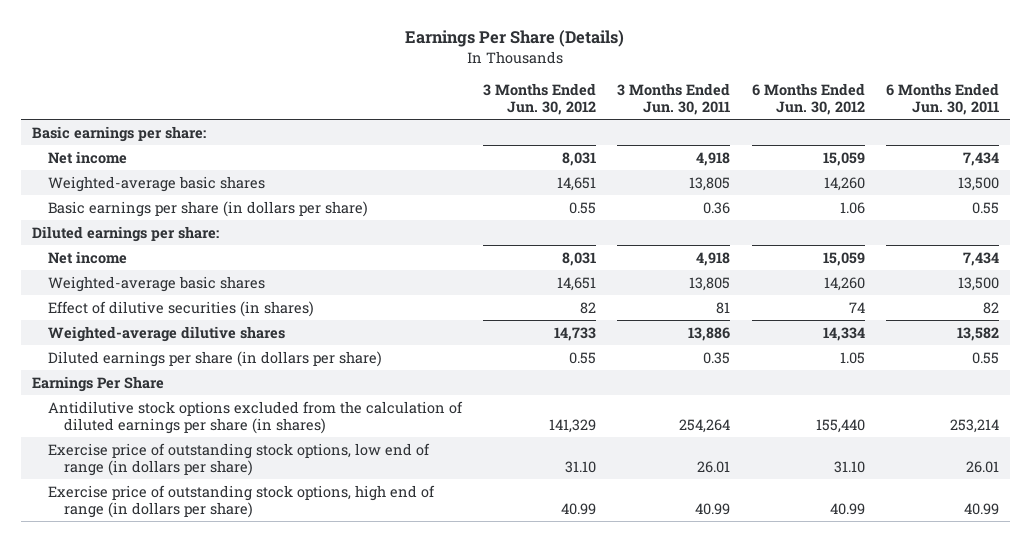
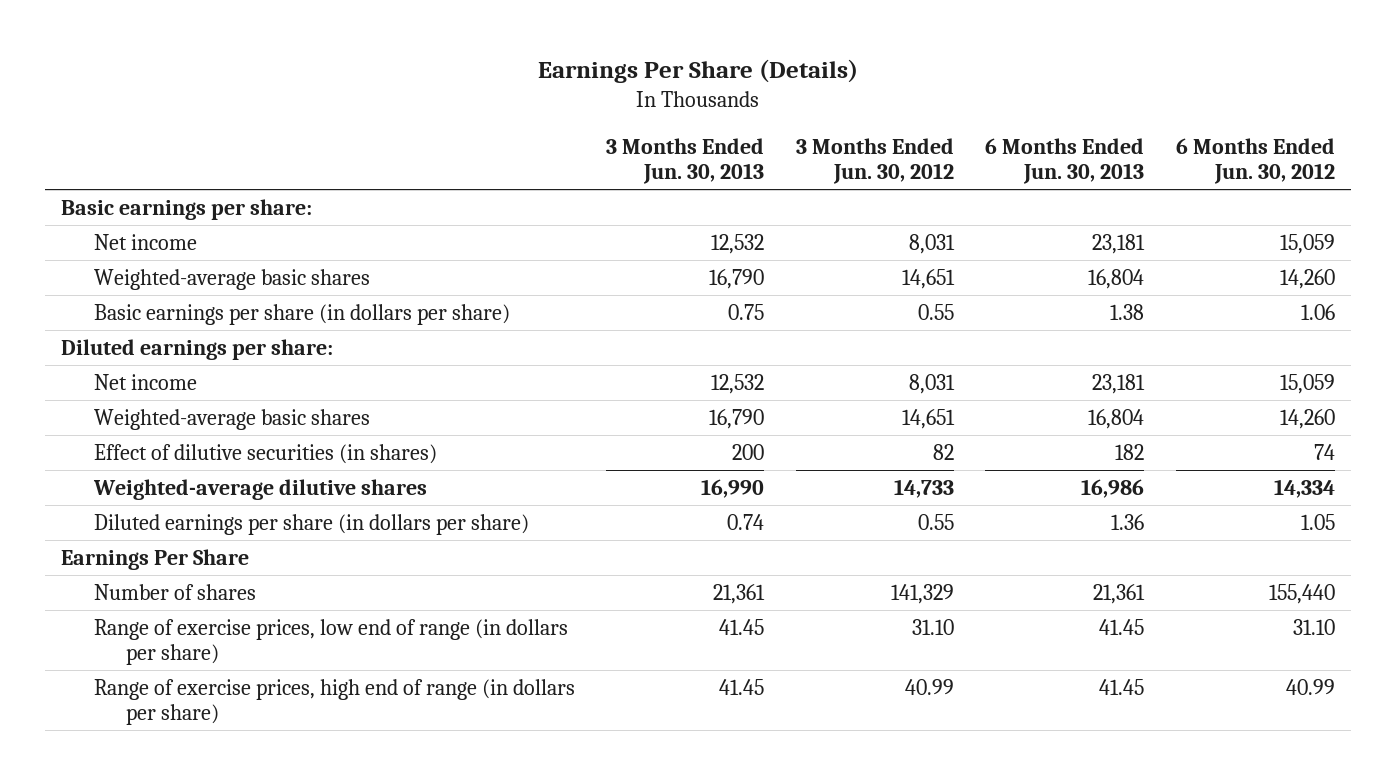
- | 3 Months Ended Jun. 30, 2012 | 3 Months Ended Jun. 30, 2011 | 6 Months Ended Jun. 30, 2012 | 6 Months Ended Jun. 30, 2011
+ | 3 Months Ended Jun. 30, 2013 | 3 Months Ended Jun. 30, 2012 | 6 Months Ended Jun. 30, 2013 | 6 Months Ended Jun. 30, 2012
- Antidilutive stock options excluded from the calculation of diluted earnings per share (in shares) | 141,329 | 254,264 | 155,440 | 253,214
- Exercise price of outstanding stock options, low end of range (in dollars per share) | 31.10 | 26.01 | 31.10 | 26.01
- Exercise price of outstanding stock options, high end of range (in dollars per share) | 40.99 | 40.99 | 40.99 | 40.99
+ Number of shares | 21,361 | 141,329 | 21,361 | 155,440
+ Range of exercise prices, low end of range (in dollars per share) | 41.45 | 31.10 | 41.45 | 31.10
+ Range of exercise prices, high end of range (in dollars per share) | 41.45 | 40.99 | 41.45 | 40.99

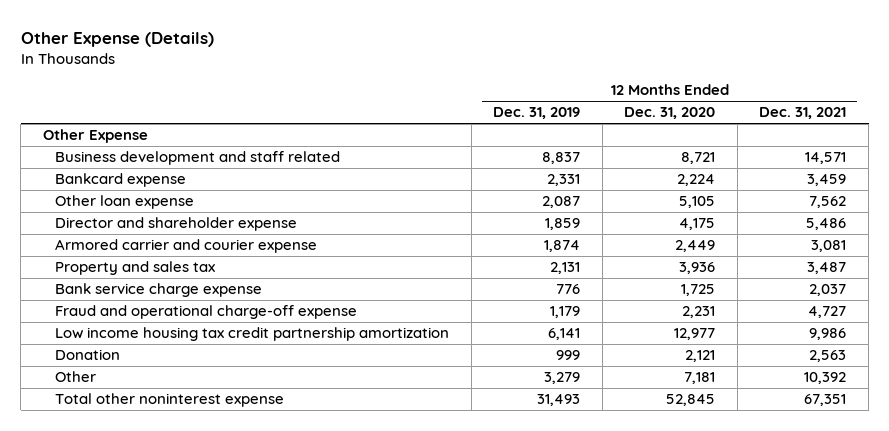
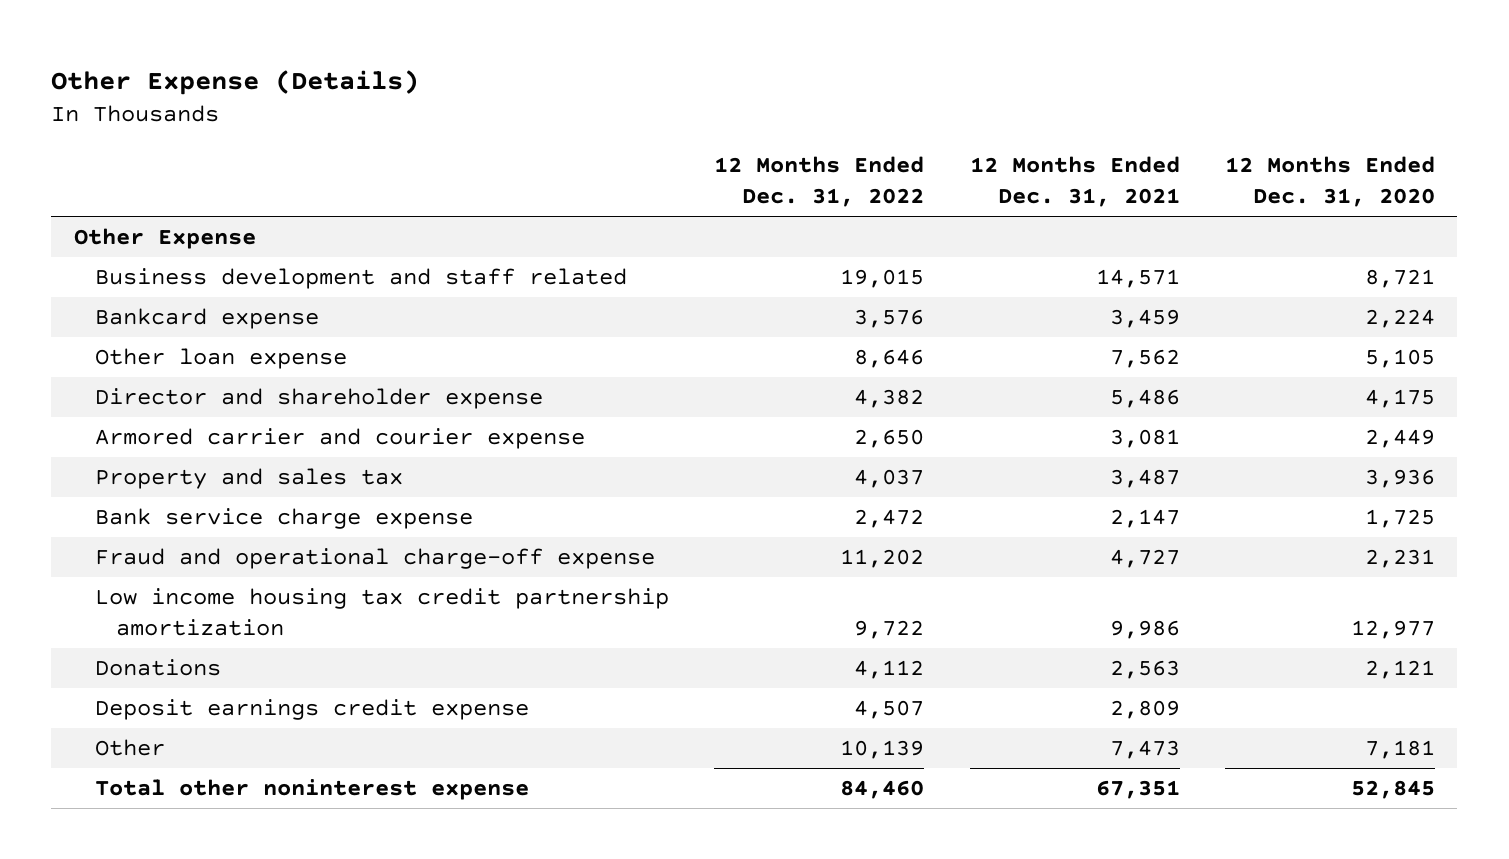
- | 12 Months Ended Dec. 31, 2019 | 12 Months Ended Dec. 31, 2020 | 12 Months Ended Dec. 31, 2021
+ | 12 Months Ended Dec. 31, 2022 | 12 Months Ended Dec. 31, 2021 | 12 Months Ended Dec. 31, 2020
- Bank service charge expense | 776 | 1,725 | 2,037
+ Bank service charge expense | 2,472 | 2,147 | 1,725
- Donation | 999 | 2,121 | 2,563
- Other | 3,279 | 7,181 | 10,392
+ Donations | 4,112 | 2,563 | 2,121
+ Deposit earnings credit expense | 4,507 | 2,809 |
+ Other | 10,139 | 7,473 | 7,181

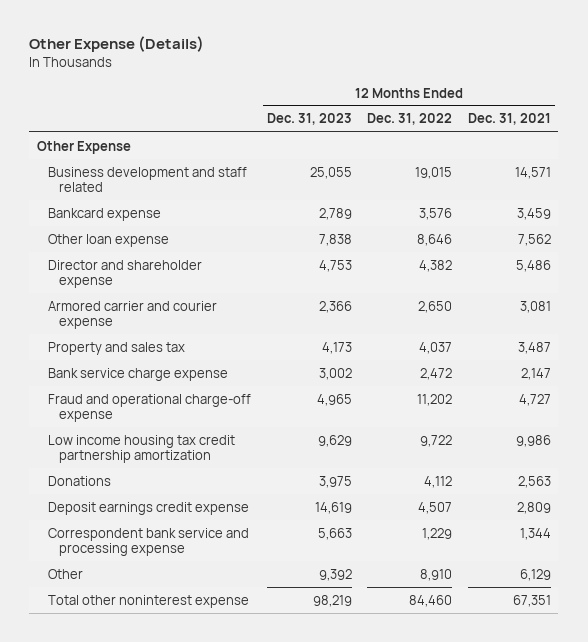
- | 12 Months Ended Dec. 31, 2022 | 12 Months Ended Dec. 31, 2021 | 12 Months Ended Dec. 31, 2020
+ | 12 Months Ended Dec. 31, 2023 | 12 Months Ended Dec. 31, 2022 | 12 Months Ended Dec. 31, 2021
- Other | 10,139 | 7,473 | 7,181
+ Correspondent bank service and processing expense | 5,663 | 1,229 | 1,344
+ Other | 9,392 | 8,910 | 6,129

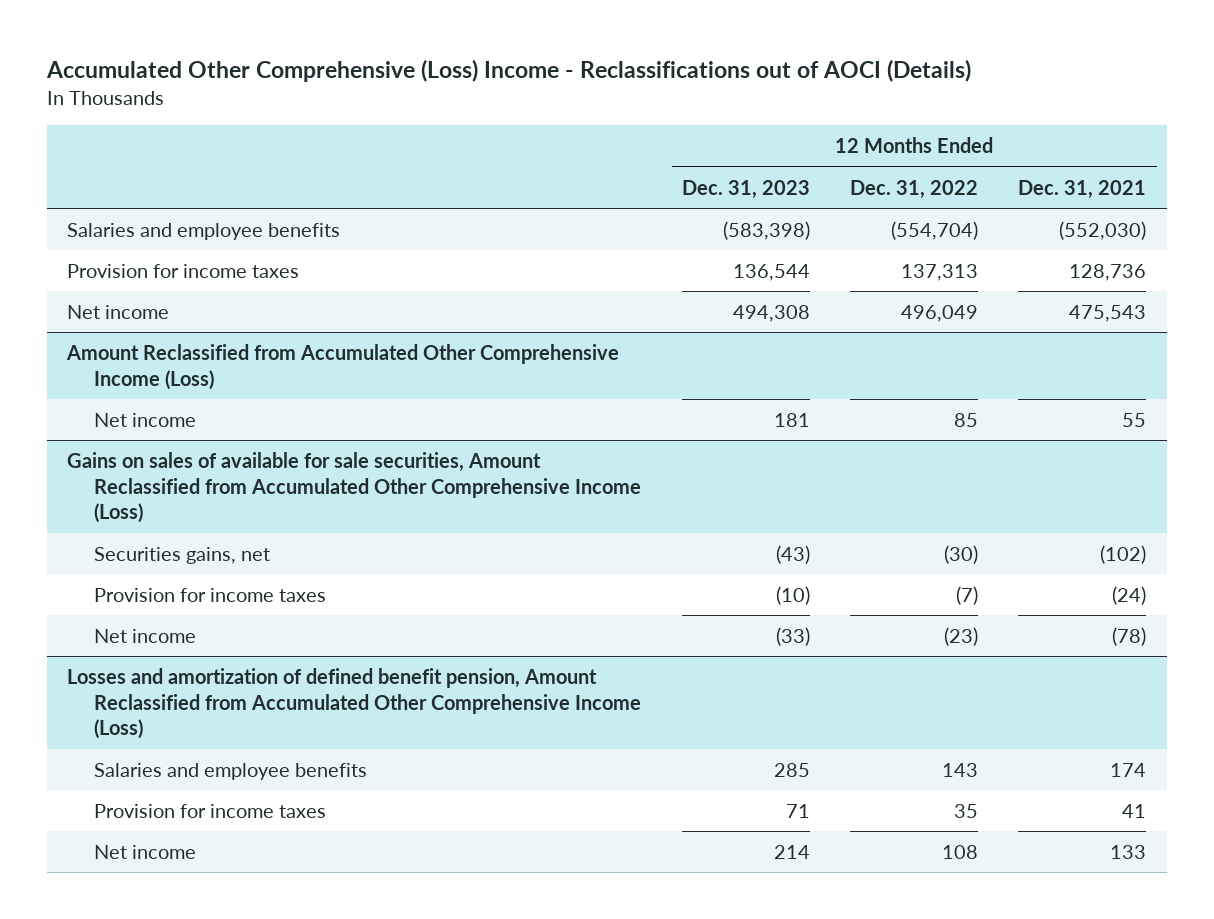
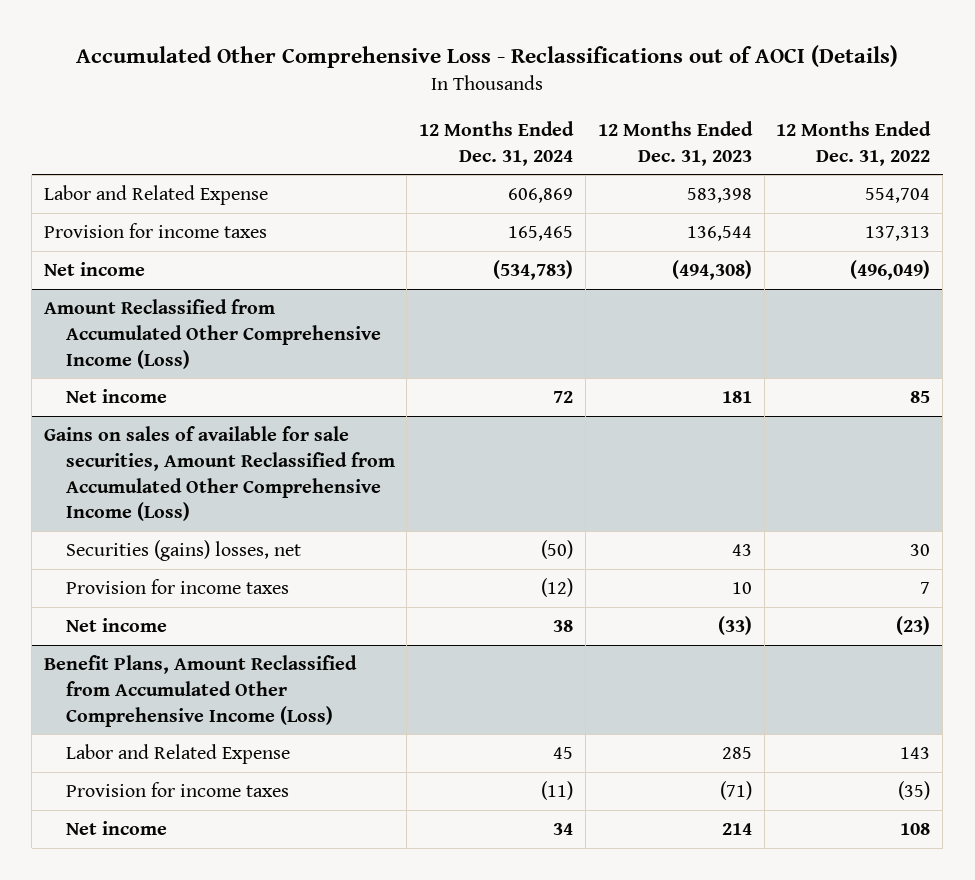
- Accumulated Other Comprehensive (Loss) Income - Reclassifications out of AOCI (Details)
+ Accumulated Other Comprehensive Loss - Reclassifications out of AOCI (Details)
- | 12 Months Ended Dec. 31, 2023 | 12 Months Ended Dec. 31, 2022 | 12 Months Ended Dec. 31, 2021
+ | 12 Months Ended Dec. 31, 2024 | 12 Months Ended Dec. 31, 2023 | 12 Months Ended Dec. 31, 2022
- Salaries and employee benefits | (583,398) | (554,704) | (552,030)
+ Labor and Related Expense | 606,869 | 583,398 | 554,704
- Net income | 494,308 | 496,049 | 475,543
+ Net income | (534,783) | (494,308) | (496,049)
@ Gains on sales of available for sale securities, Amount Reclassified from Accumulated Other Comprehensive Income (Loss)
- Securities gains, net | (43) | (30) | (102)
- Provision for income taxes | (10) | (7) | (24)
+ Securities (gains) losses, net | (50) | 43 | 30
+ Provision for income taxes | (12) | 10 | 7
- Losses and amortization of defined benefit pension, Amount Reclassified from Accumulated Other Comprehensive Income (Loss)
- Salaries and employee benefits | 285 | 143 | 174
- Provision for income taxes | 71 | 35 | 41
+ Benefit Plans, Amount Reclassified from Accumulated Other Comprehensive Income (Loss)
+ Labor and Related Expense | 45 | 285 | 143
+ Provision for income taxes | (11) | (71) | (35)

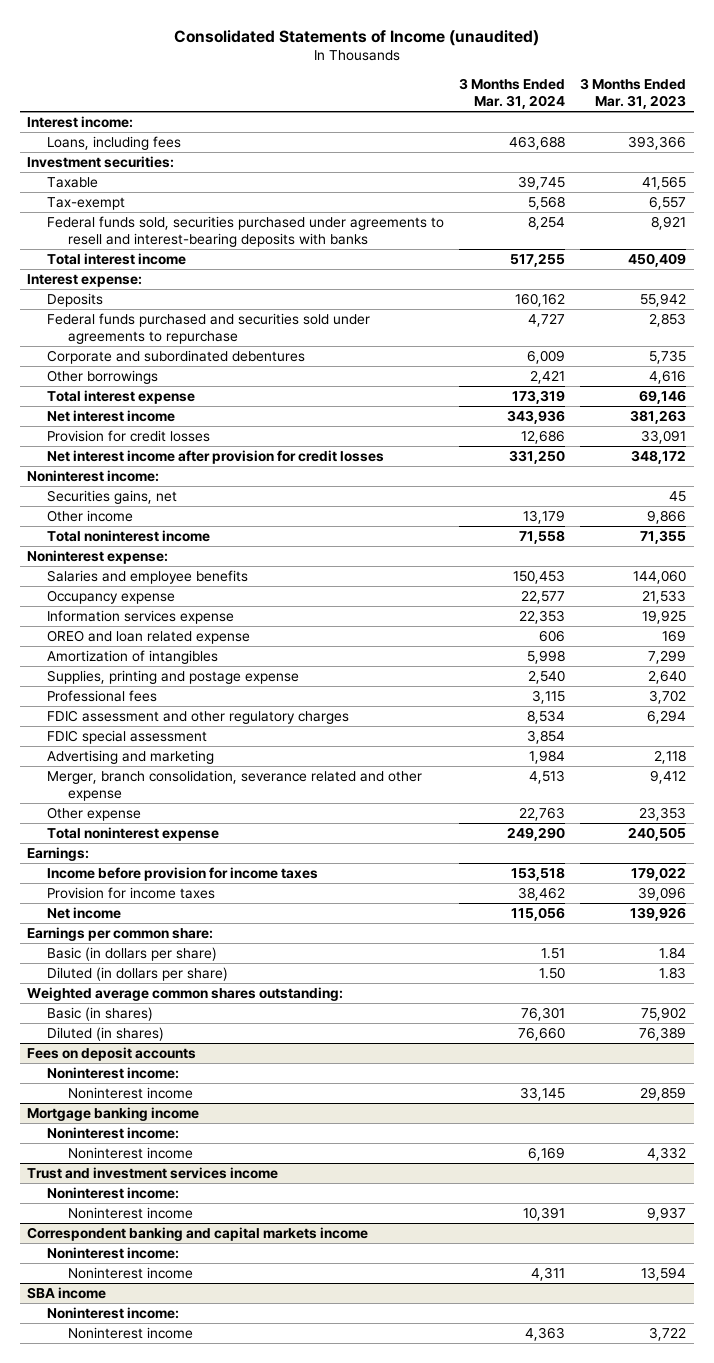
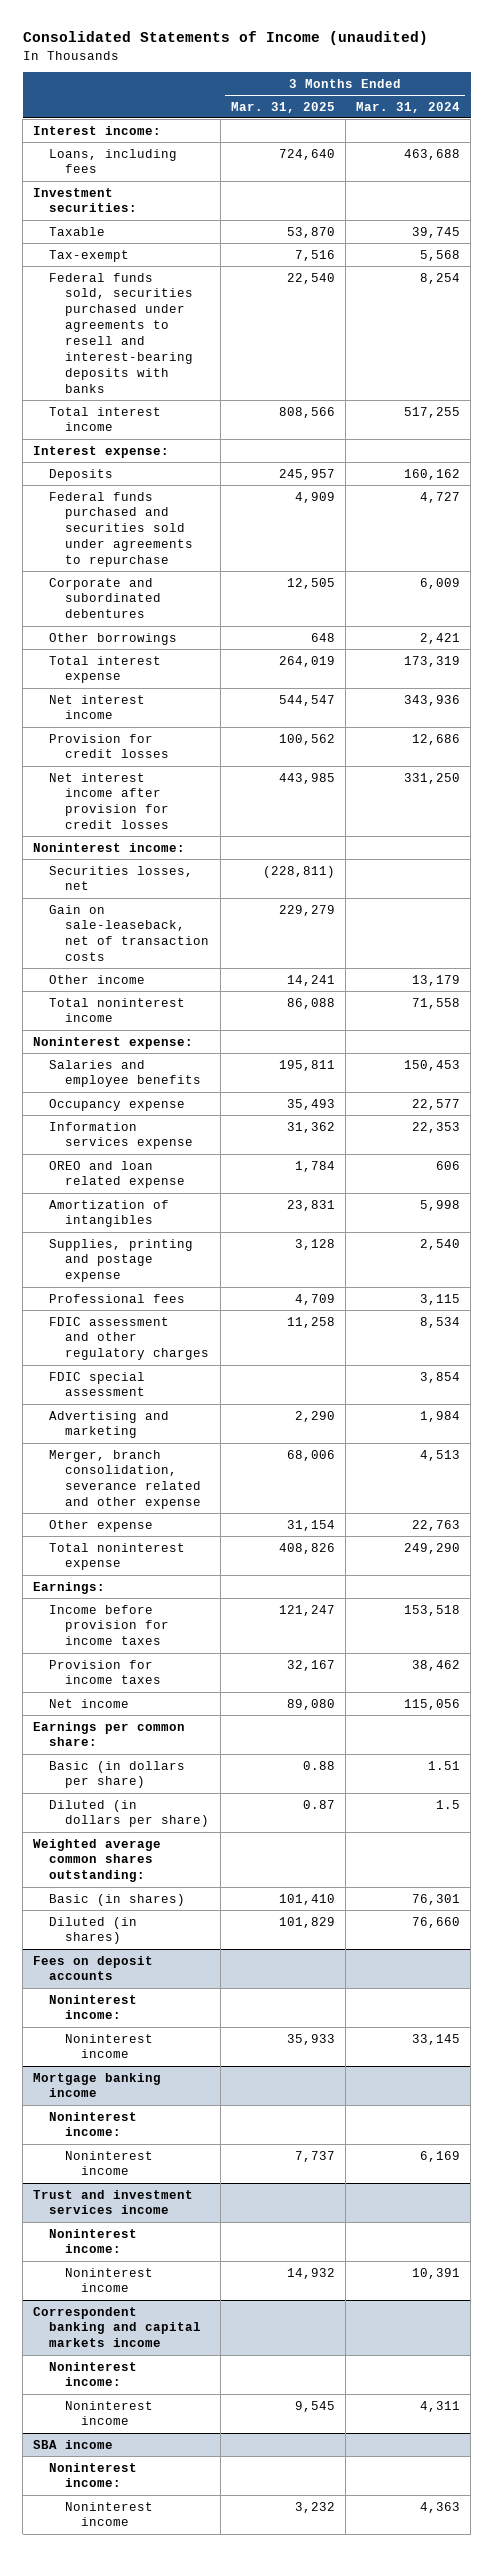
- | 3 Months Ended Mar. 31, 2024 | 3 Months Ended Mar. 31, 2023
+ | 3 Months Ended Mar. 31, 2025 | 3 Months Ended Mar. 31, 2024
- Securities gains, net | | 45
+ Securities losses, net | (228,811) |
+ Gain on sale-leaseback, net of transaction costs | 229,279 |
- Diluted (in dollars per share) | 1.50 | 1.83
+ Diluted (in dollars per share) | 0.87 | 1.5

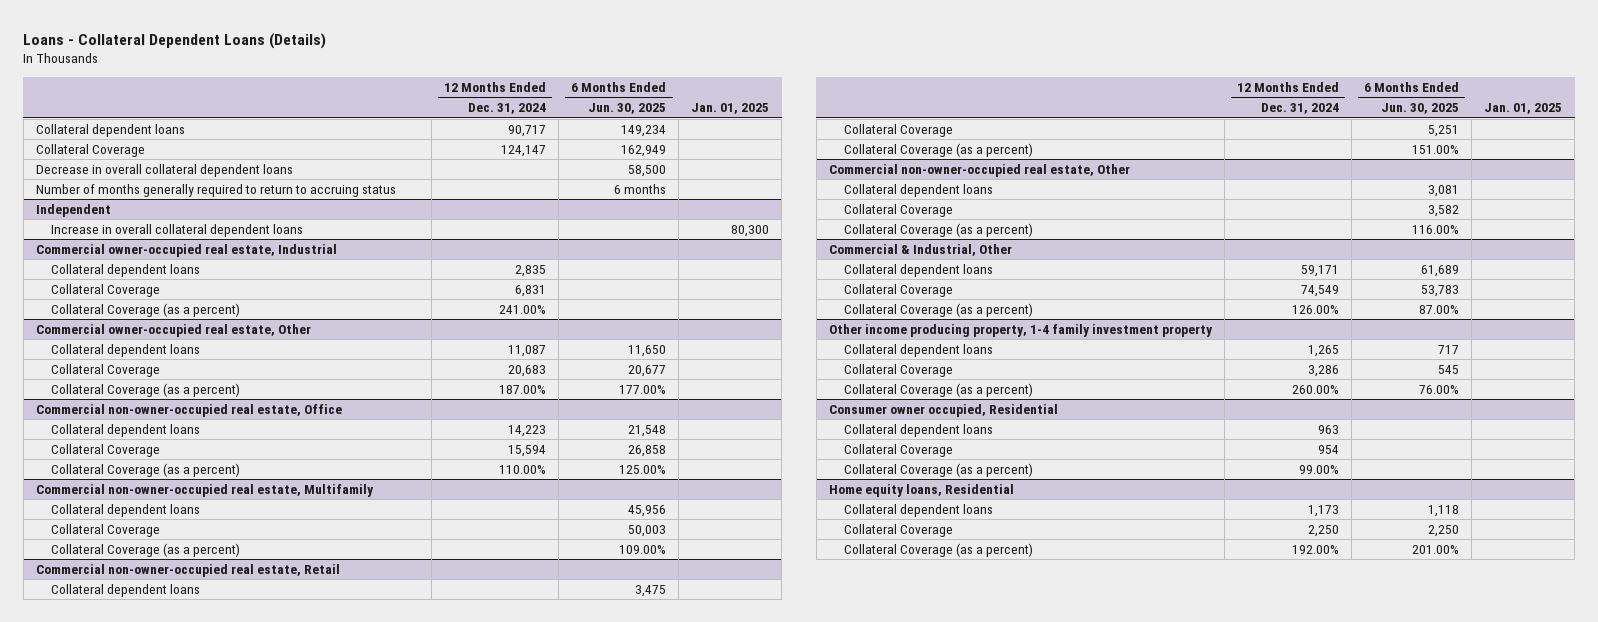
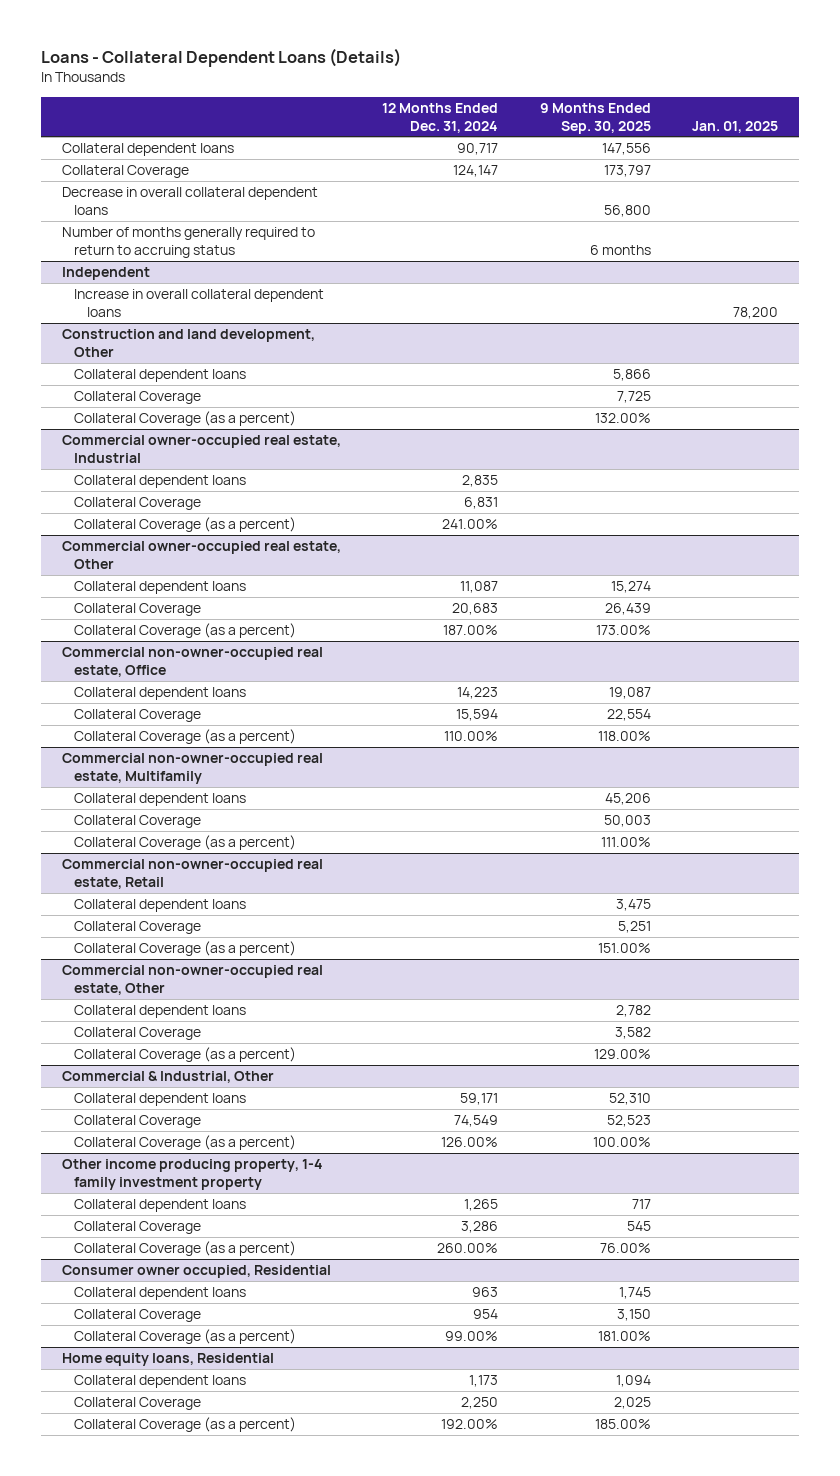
- | 12 Months Ended Dec. 31, 2024 | 6 Months Ended Jun. 30, 2025 | Jan. 01, 2025
+ | 12 Months Ended Dec. 31, 2024 | 9 Months Ended Sep. 30, 2025 | Jan. 01, 2025
@ Independent
- Increase in overall collateral dependent loans | | | 80,300
+ Increase in overall collateral dependent loans | | | 78,200
+ Construction and land development, Other
+ Collateral dependent loans | | 5,866 |
+ Collateral Coverage | | 7,725 |
+ Collateral Coverage (as a percent) | | 132.00% |

